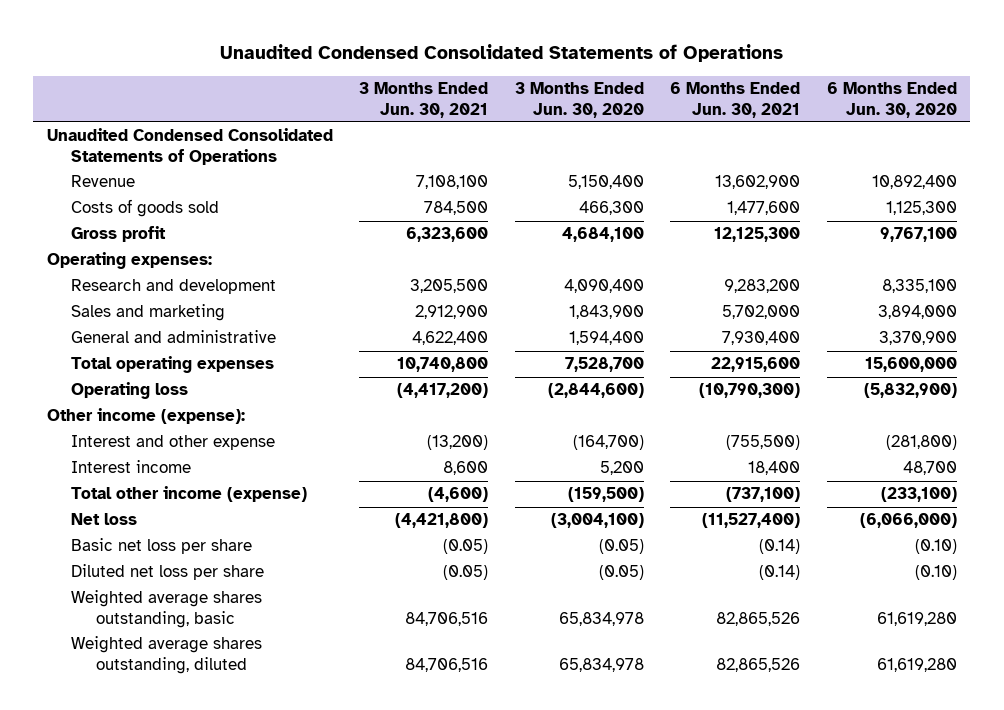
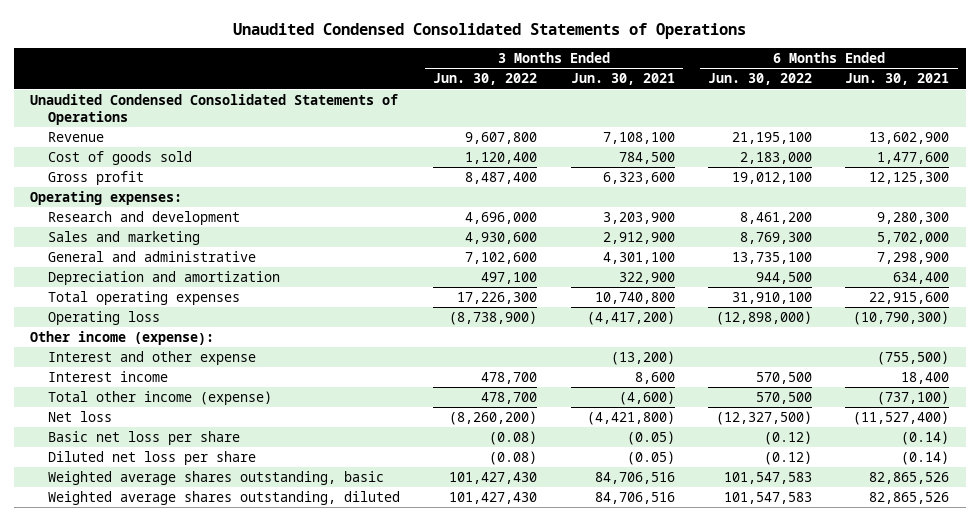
- | 3 Months Ended Jun. 30, 2021 | 3 Months Ended Jun. 30, 2020 | 6 Months Ended Jun. 30, 2021 | 6 Months Ended Jun. 30, 2020
+ | 3 Months Ended Jun. 30, 2022 | 3 Months Ended Jun. 30, 2021 | 6 Months Ended Jun. 30, 2022 | 6 Months Ended Jun. 30, 2021
- Costs of goods sold | 784,500 | 466,300 | 1,477,600 | 1,125,300
+ Cost of goods sold | 1,120,400 | 784,500 | 2,183,000 | 1,477,600
- Research and development | 3,205,500 | 4,090,400 | 9,283,200 | 8,335,100
+ Research and development | 4,696,000 | 3,203,900 | 8,461,200 | 9,280,300
- General and administrative | 4,622,400 | 1,594,400 | 7,930,400 | 3,370,900
+ General and administrative | 7,102,600 | 4,301,100 | 13,735,100 | 7,298,900
+ Depreciation and amortization | 497,100 | 322,900 | 944,500 | 634,400

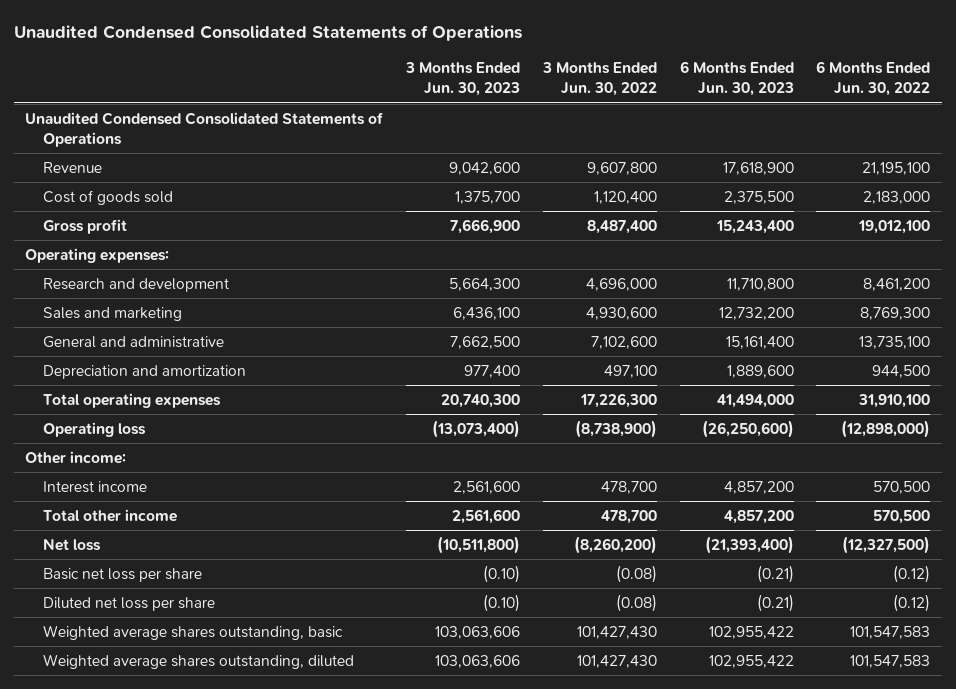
- | 3 Months Ended Jun. 30, 2022 | 3 Months Ended Jun. 30, 2021 | 6 Months Ended Jun. 30, 2022 | 6 Months Ended Jun. 30, 2021
+ | 3 Months Ended Jun. 30, 2023 | 3 Months Ended Jun. 30, 2022 | 6 Months Ended Jun. 30, 2023 | 6 Months Ended Jun. 30, 2022
- Other income (expense):
- Interest and other expense | | (13,200) | | (755,500)
+ Other income:
- Total other income (expense) | 478,700 | (4,600) | 570,500 | (737,100)
+ Total other income | 2,561,600 | 478,700 | 4,857,200 | 570,500

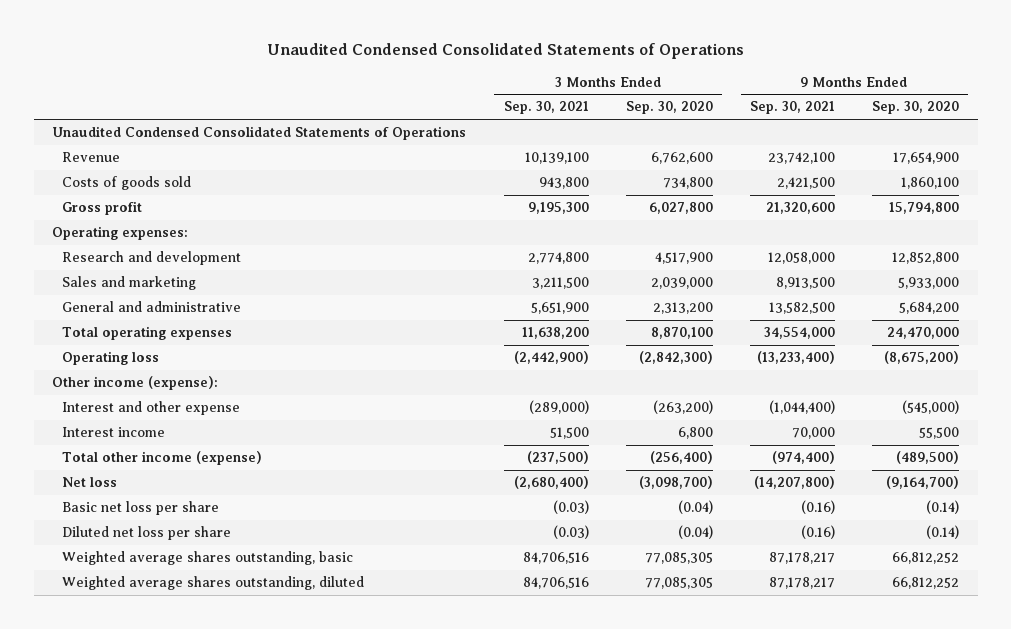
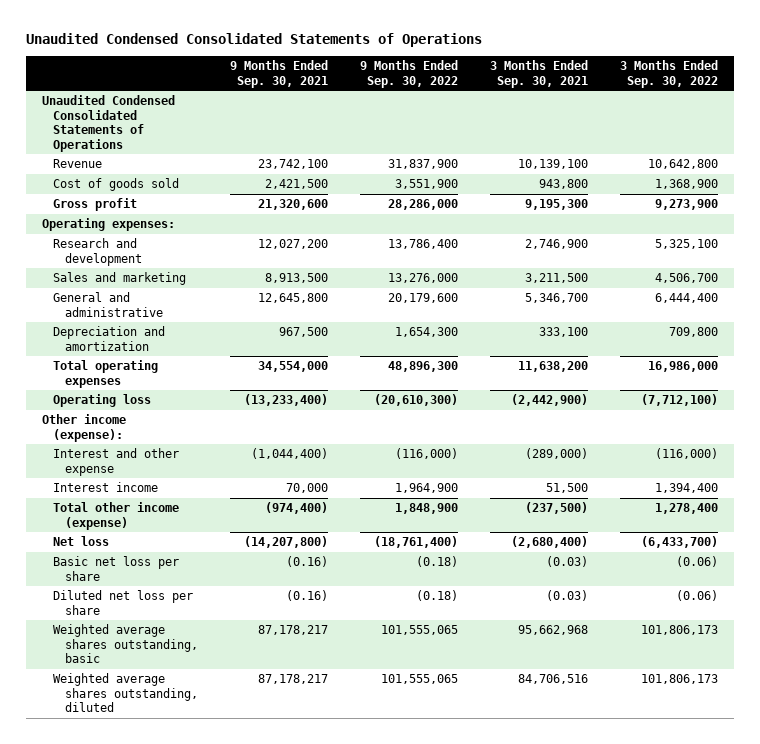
- | 3 Months Ended Sep. 30, 2021 | 3 Months Ended Sep. 30, 2020 | 9 Months Ended Sep. 30, 2021 | 9 Months Ended Sep. 30, 2020
+ | 9 Months Ended Sep. 30, 2021 | 9 Months Ended Sep. 30, 2022 | 3 Months Ended Sep. 30, 2021 | 3 Months Ended Sep. 30, 2022
- Costs of goods sold | 943,800 | 734,800 | 2,421,500 | 1,860,100
+ Cost of goods sold | 2,421,500 | 3,551,900 | 943,800 | 1,368,900
- Research and development | 2,774,800 | 4,517,900 | 12,058,000 | 12,852,800
+ Research and development | 12,027,200 | 13,786,400 | 2,746,900 | 5,325,100
- General and administrative | 5,651,900 | 2,313,200 | 13,582,500 | 5,684,200
+ General and administrative | 12,645,800 | 20,179,600 | 5,346,700 | 6,444,400
+ Depreciation and amortization | 967,500 | 1,654,300 | 333,100 | 709,800
- Weighted average shares outstanding, basic | 84,706,516 | 77,085,305 | 87,178,217 | 66,812,252
+ Weighted average shares outstanding, basic | 87,178,217 | 101,555,065 | 95,662,968 | 101,806,173

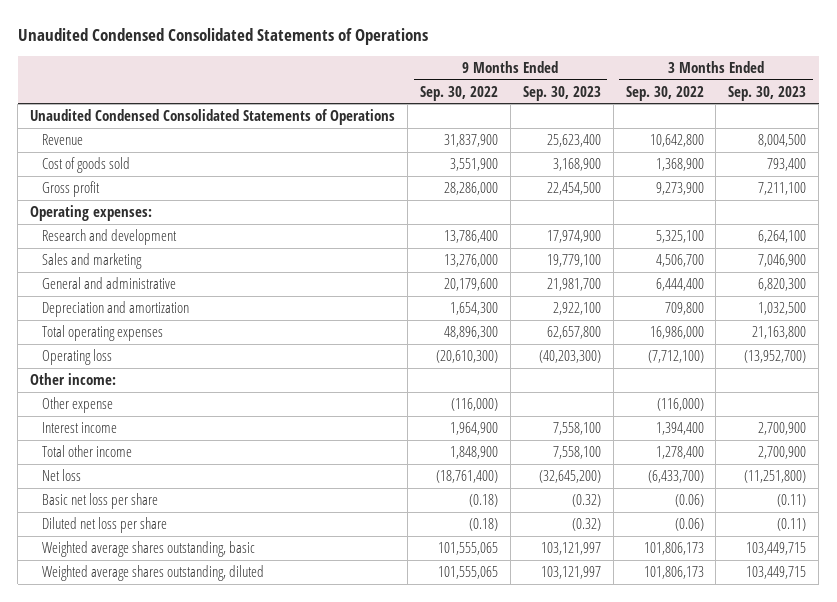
- | 9 Months Ended Sep. 30, 2021 | 9 Months Ended Sep. 30, 2022 | 3 Months Ended Sep. 30, 2021 | 3 Months Ended Sep. 30, 2022
+ | 9 Months Ended Sep. 30, 2022 | 9 Months Ended Sep. 30, 2023 | 3 Months Ended Sep. 30, 2022 | 3 Months Ended Sep. 30, 2023
- Other income (expense):
- Interest and other expense | (1,044,400) | (116,000) | (289,000) | (116,000)
+ Other income:
+ Other expense | (116,000) | | (116,000) |
- Total other income (expense) | (974,400) | 1,848,900 | (237,500) | 1,278,400
+ Total other income | 1,848,900 | 7,558,100 | 1,278,400 | 2,700,900

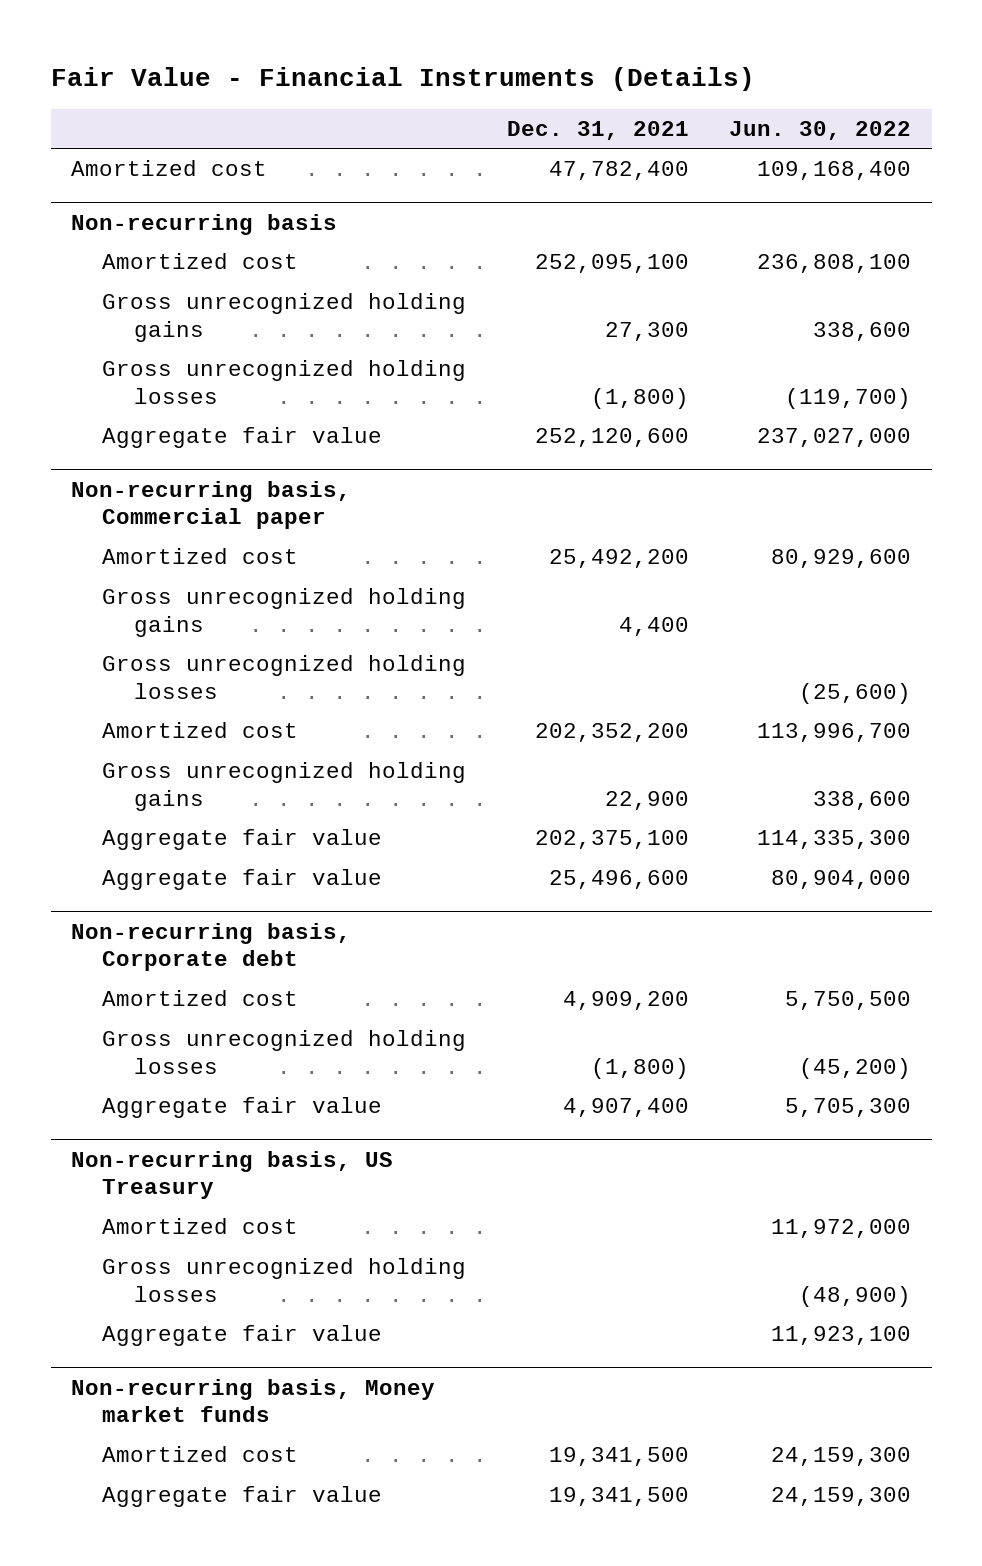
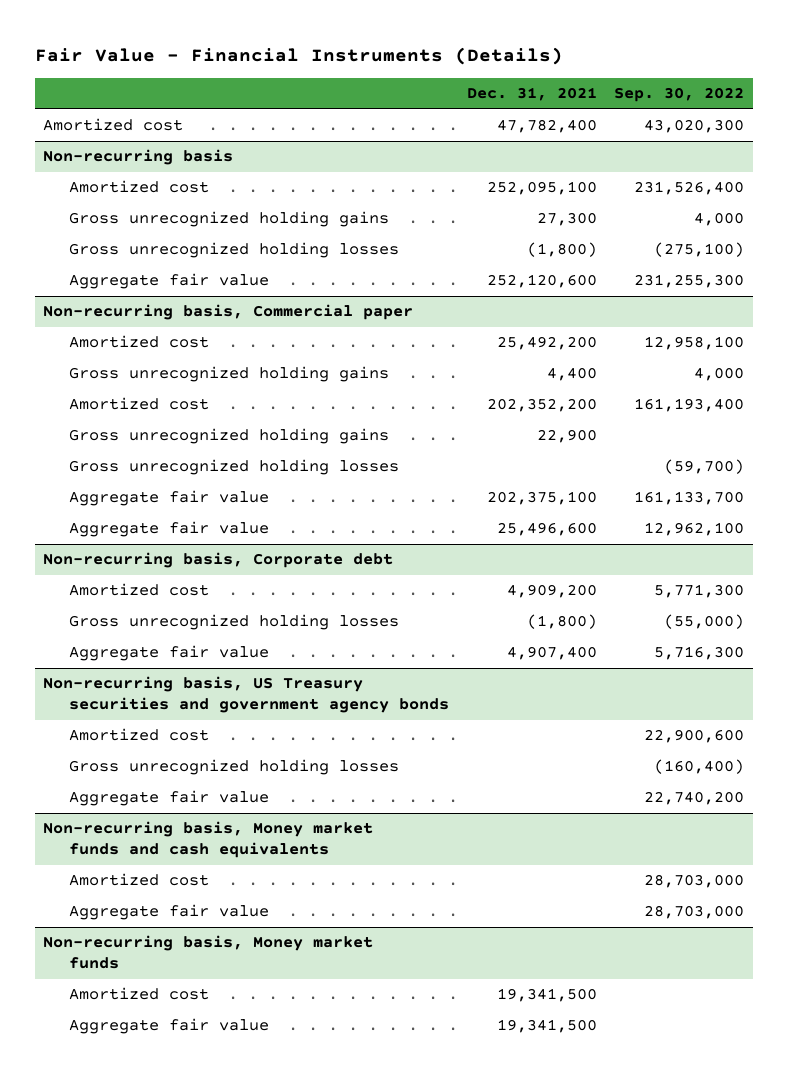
- | Dec. 31, 2021 | Jun. 30, 2022
+ | Dec. 31, 2021 | Sep. 30, 2022
@ Non-recurring basis, Commercial paper
moved down: Gross unrecognized holding losses | | (59,700)
- Non-recurring basis, US Treasury
+ Non-recurring basis, US Treasury securities and government agency bonds
+ Non-recurring basis, Money market funds and cash equivalents
+ Amortized cost | | 28,703,000
+ Aggregate fair value | | 28,703,000

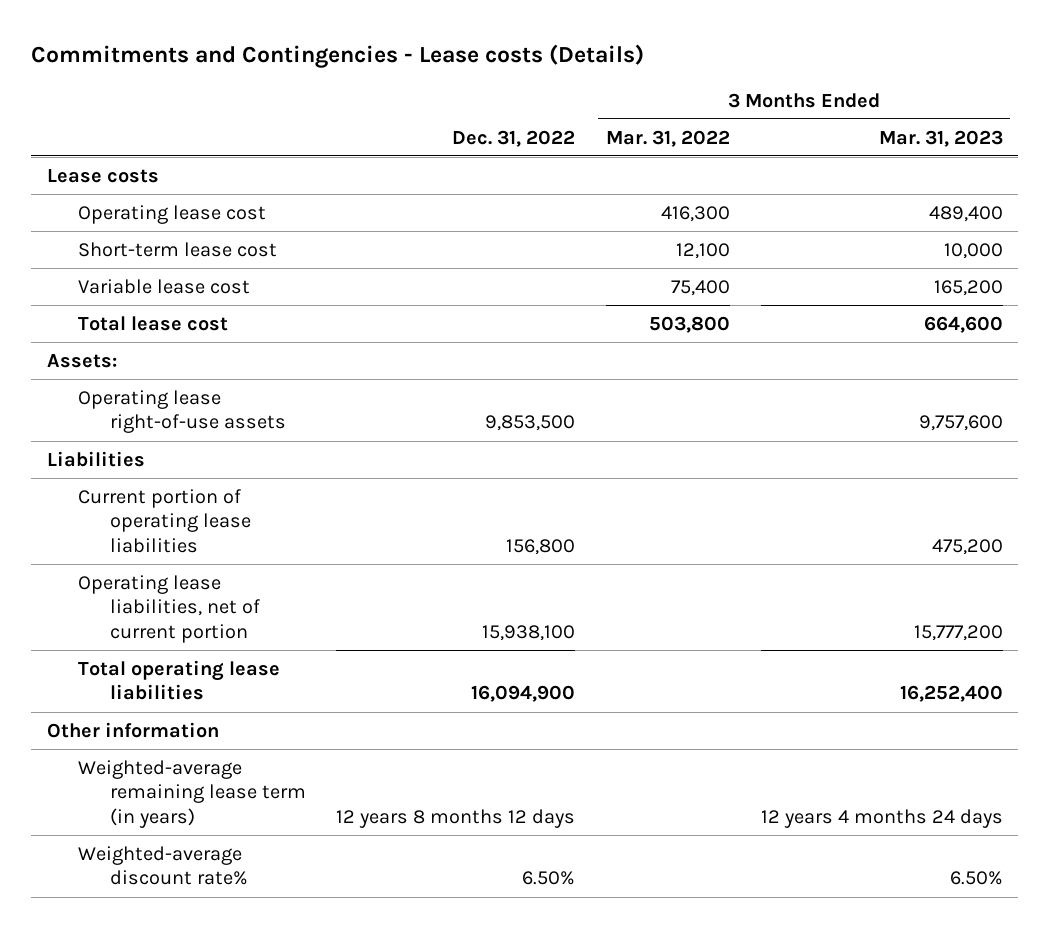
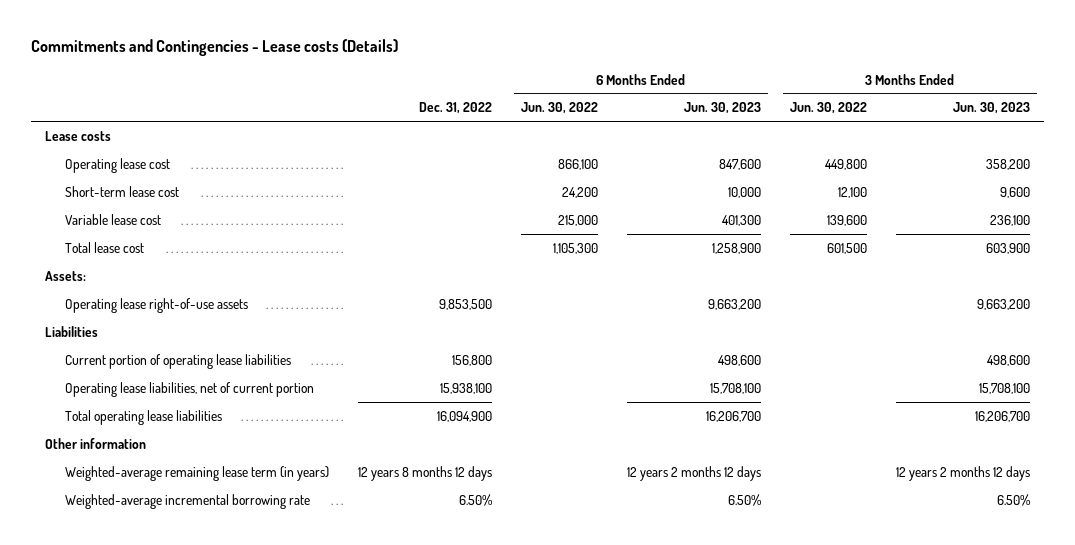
- | Dec. 31, 2022 | 3 Months Ended Mar. 31, 2022 | 3 Months Ended Mar. 31, 2023
+ | Dec. 31, 2022 | 6 Months Ended Jun. 30, 2022 | 6 Months Ended Jun. 30, 2023 | 3 Months Ended Jun. 30, 2022 | 3 Months Ended Jun. 30, 2023
- Weighted-average discount rate% | 6.50% | | 6.50%
+ Weighted-average incremental borrowing rate | 6.50% | | 6.50% | | 6.50%

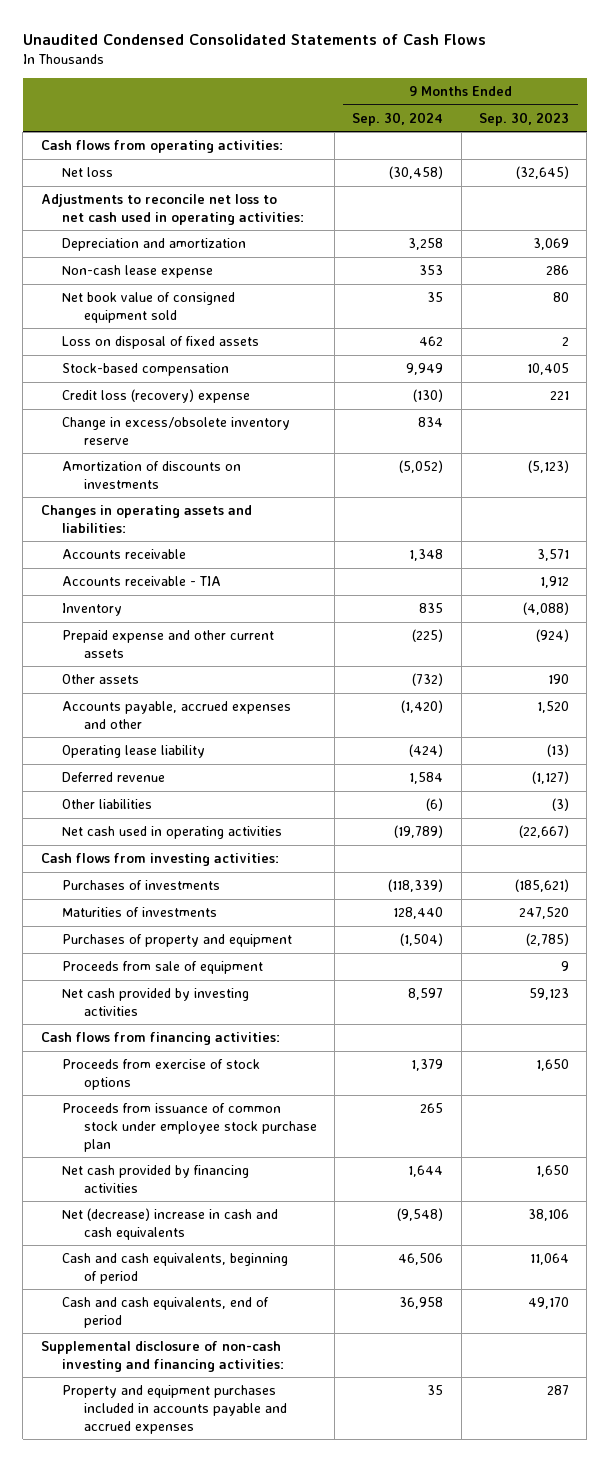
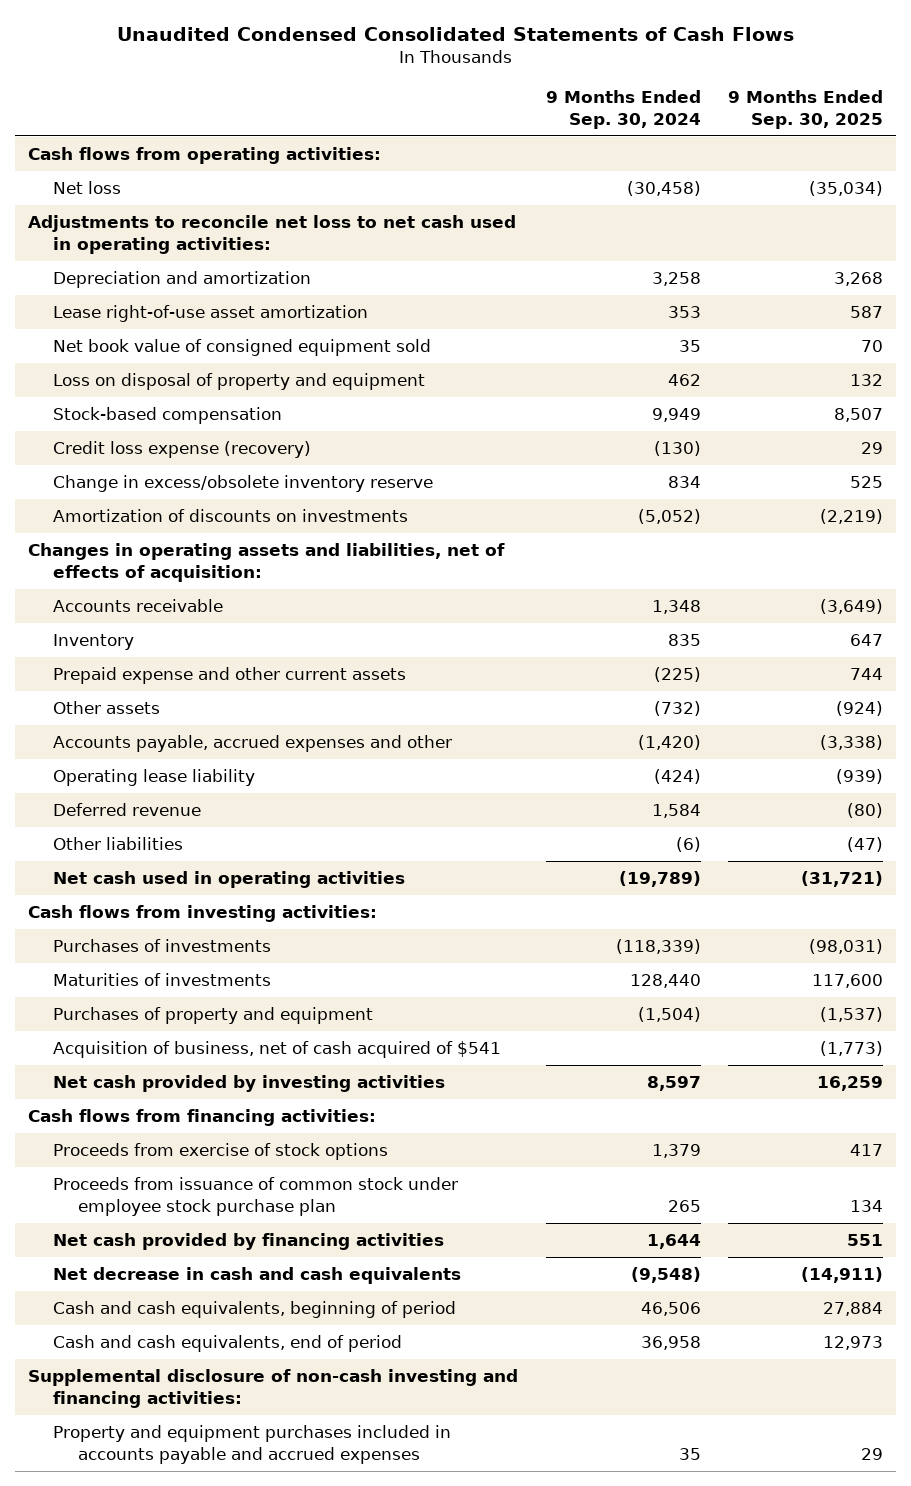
- | 9 Months Ended Sep. 30, 2024 | 9 Months Ended Sep. 30, 2023
+ | 9 Months Ended Sep. 30, 2024 | 9 Months Ended Sep. 30, 2025
- Non-cash lease expense | 353 | 286
+ Lease right-of-use asset amortization | 353 | 587
- Loss on disposal of fixed assets | 462 | 2
+ Loss on disposal of property and equipment | 462 | 132
- Credit loss (recovery) expense | (130) | 221
+ Credit loss expense (recovery) | (130) | 29
- Changes in operating assets and liabilities:
+ Changes in operating assets and liabilities, net of effects of acquisition:
- Accounts receivable - TIA | | 1,912
- Proceeds from sale of equipment | | 9
+ Acquisition of business, net of cash acquired of $541 | | (1,773)
- Net (decrease) increase in cash and cash equivalents | (9,548) | 38,106
+ Net decrease in cash and cash equivalents | (9,548) | (14,911)

